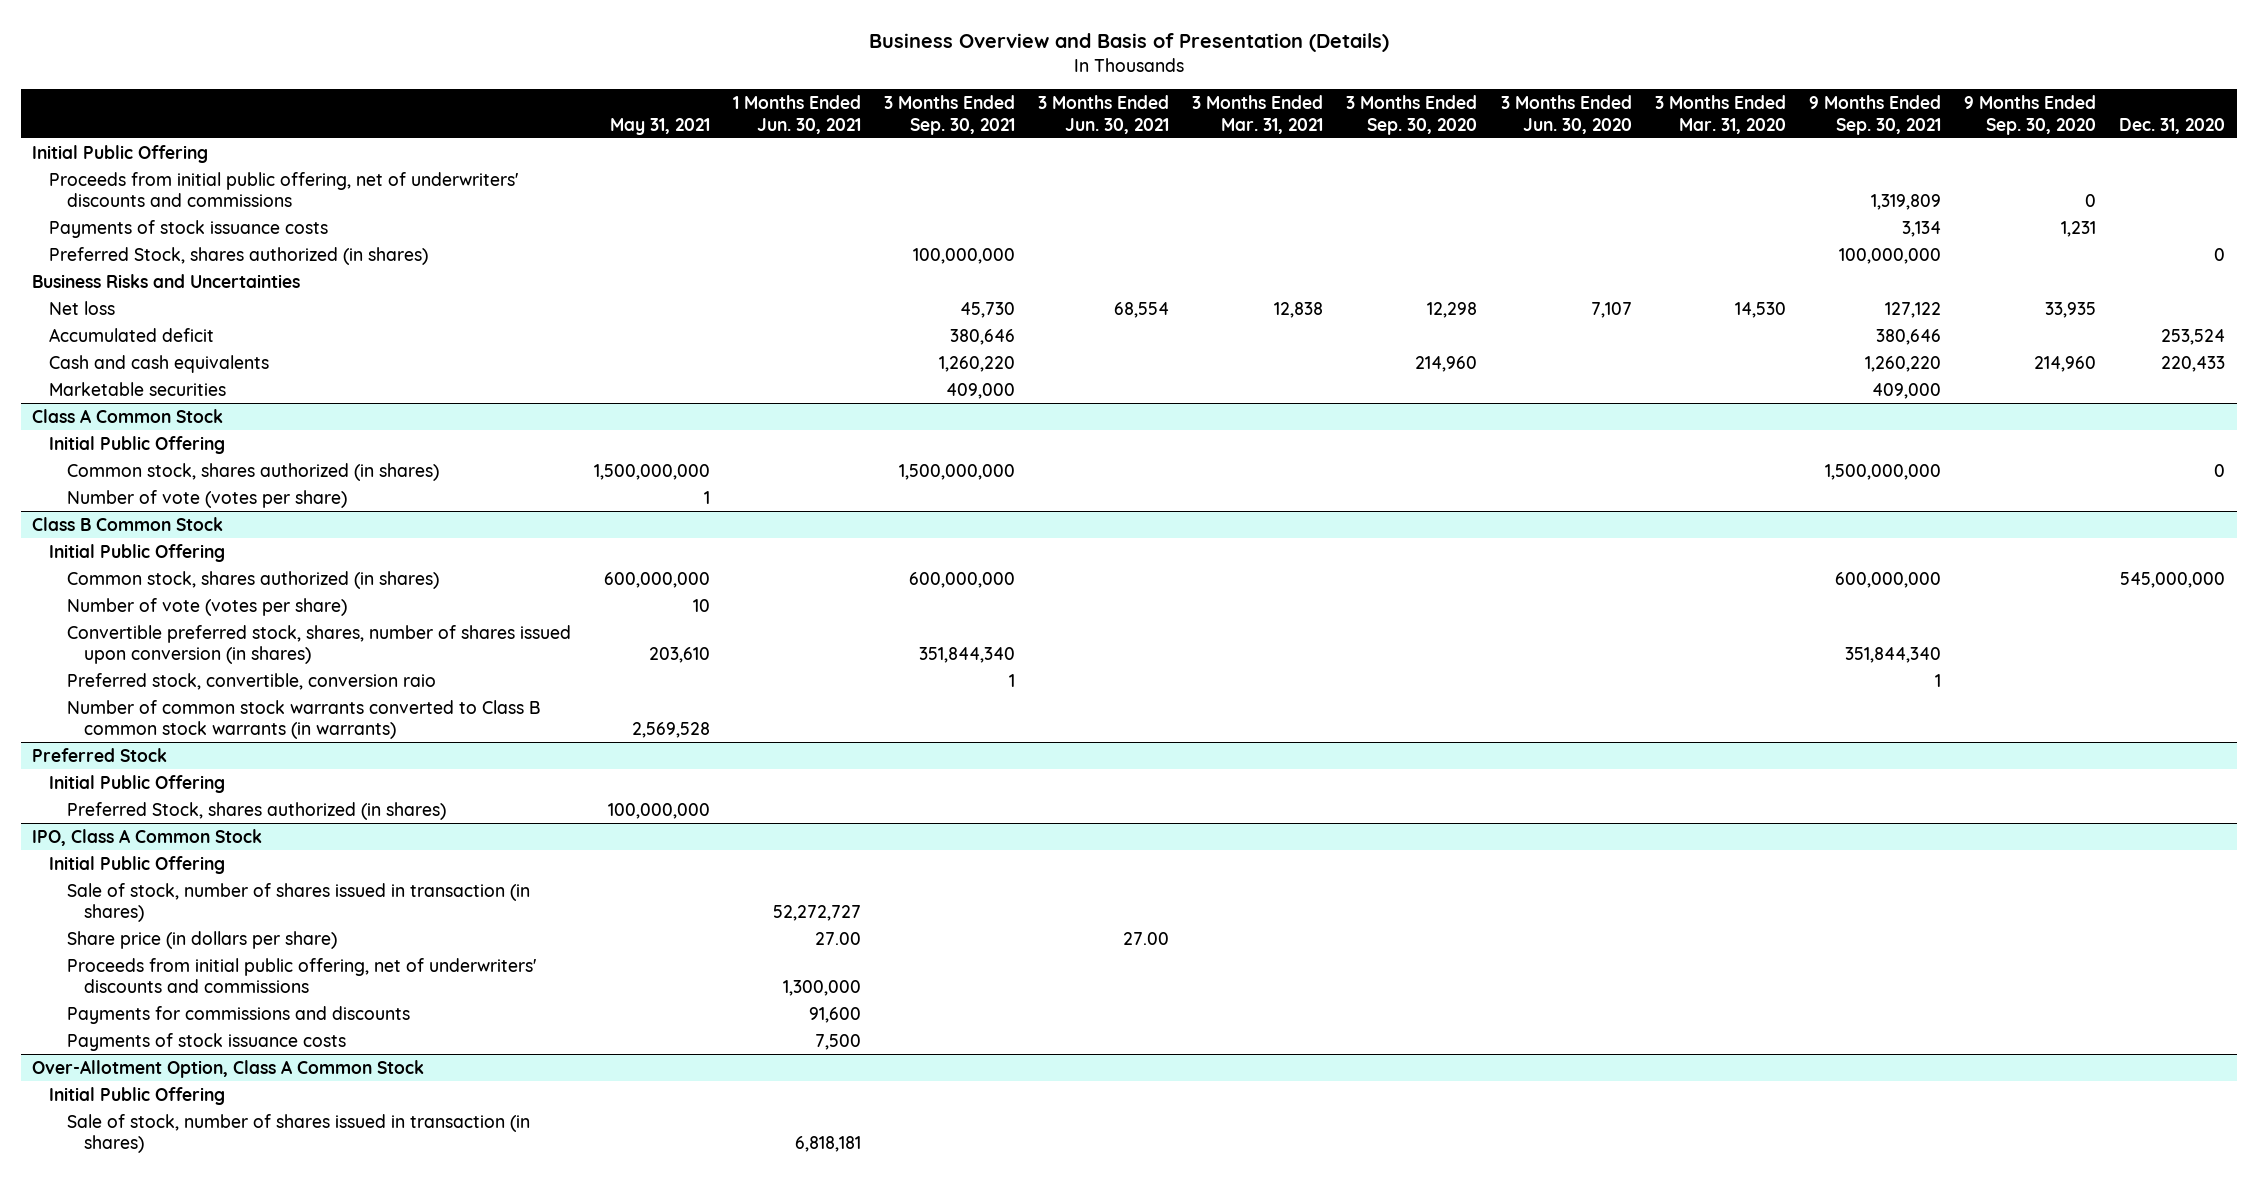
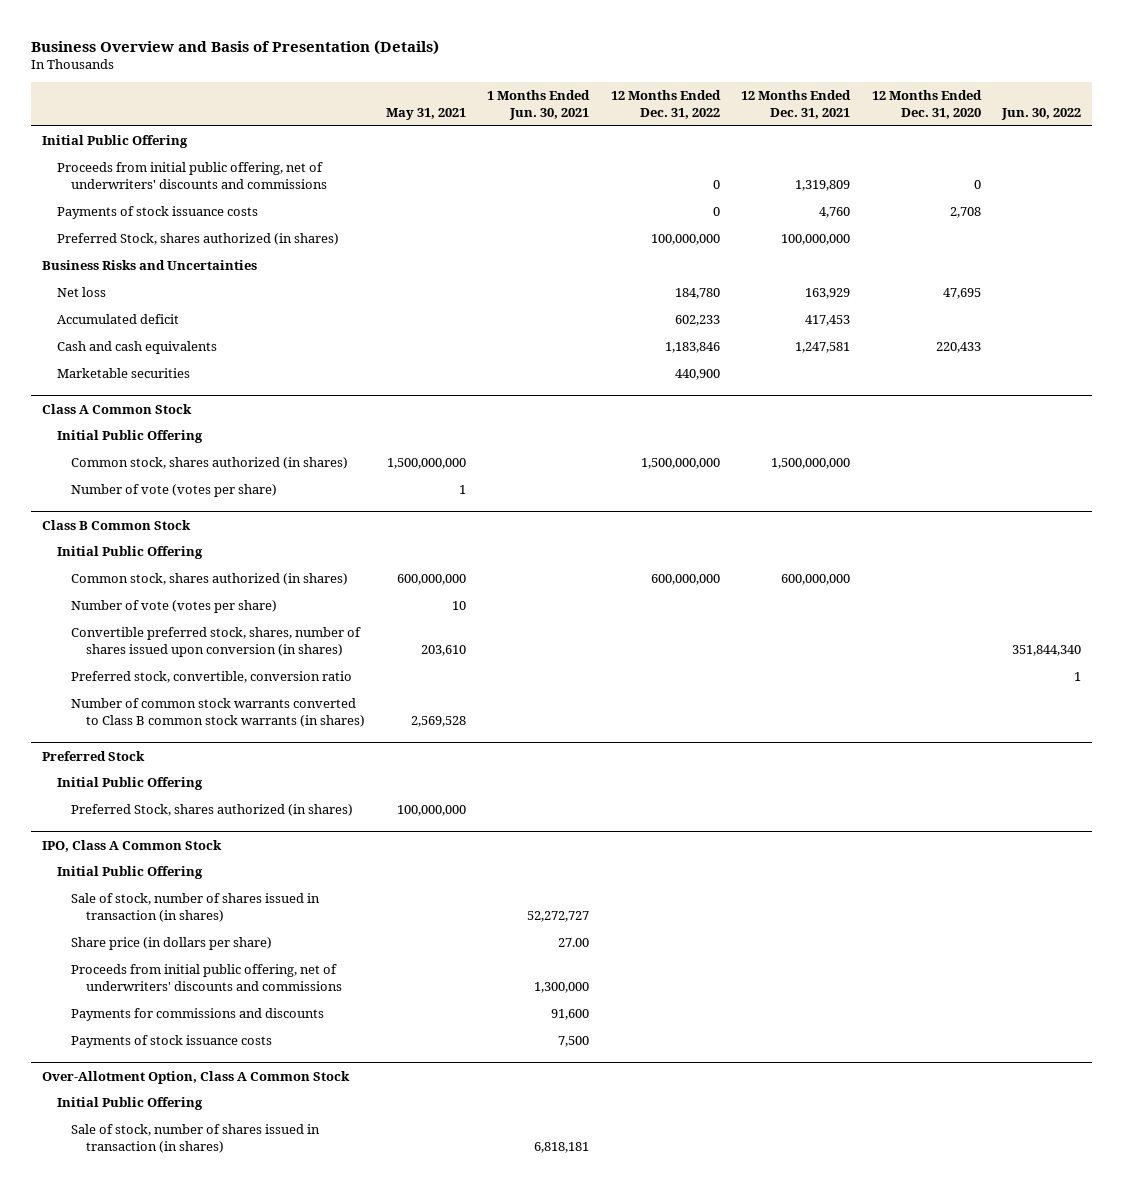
- | May 31, 2021 | 1 Months Ended Jun. 30, 2021 | 3 Months Ended Sep. 30, 2021 | 3 Months Ended Jun. 30, 2021 | 3 Months Ended Mar. 31, 2021 | 3 Months Ended Sep. 30, 2020 | 3 Months Ended Jun. 30, 2020 | 3 Months Ended Mar. 31, 2020 | 9 Months Ended Sep. 30, 2021 | 9 Months Ended Sep. 30, 2020 | Dec. 31, 2020
+ | May 31, 2021 | 1 Months Ended Jun. 30, 2021 | 12 Months Ended Dec. 31, 2022 | 12 Months Ended Dec. 31, 2021 | 12 Months Ended Dec. 31, 2020 | Jun. 30, 2022
@ Class B Common Stock
- Preferred stock, convertible, conversion raio | | | 1 | | | | | | 1 | |
- Number of common stock warrants converted to Class B common stock warrants (in warrants) | 2,569,528 | | | | | | | | | |
+ Preferred stock, convertible, conversion ratio | | | | | | 1
+ Number of common stock warrants converted to Class B common stock warrants (in shares) | 2,569,528 | | | | |

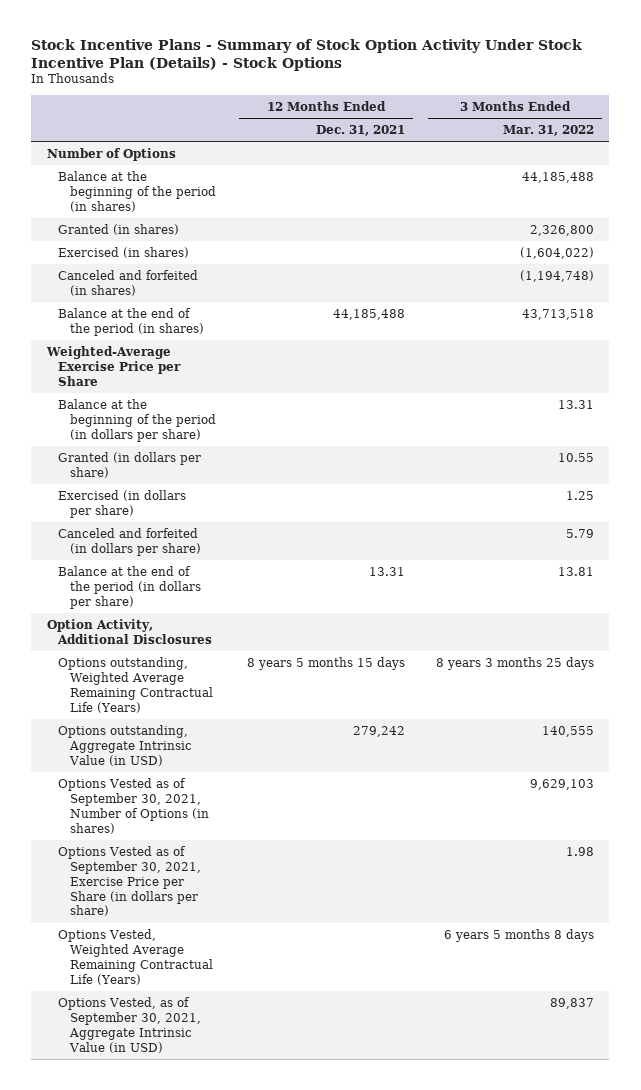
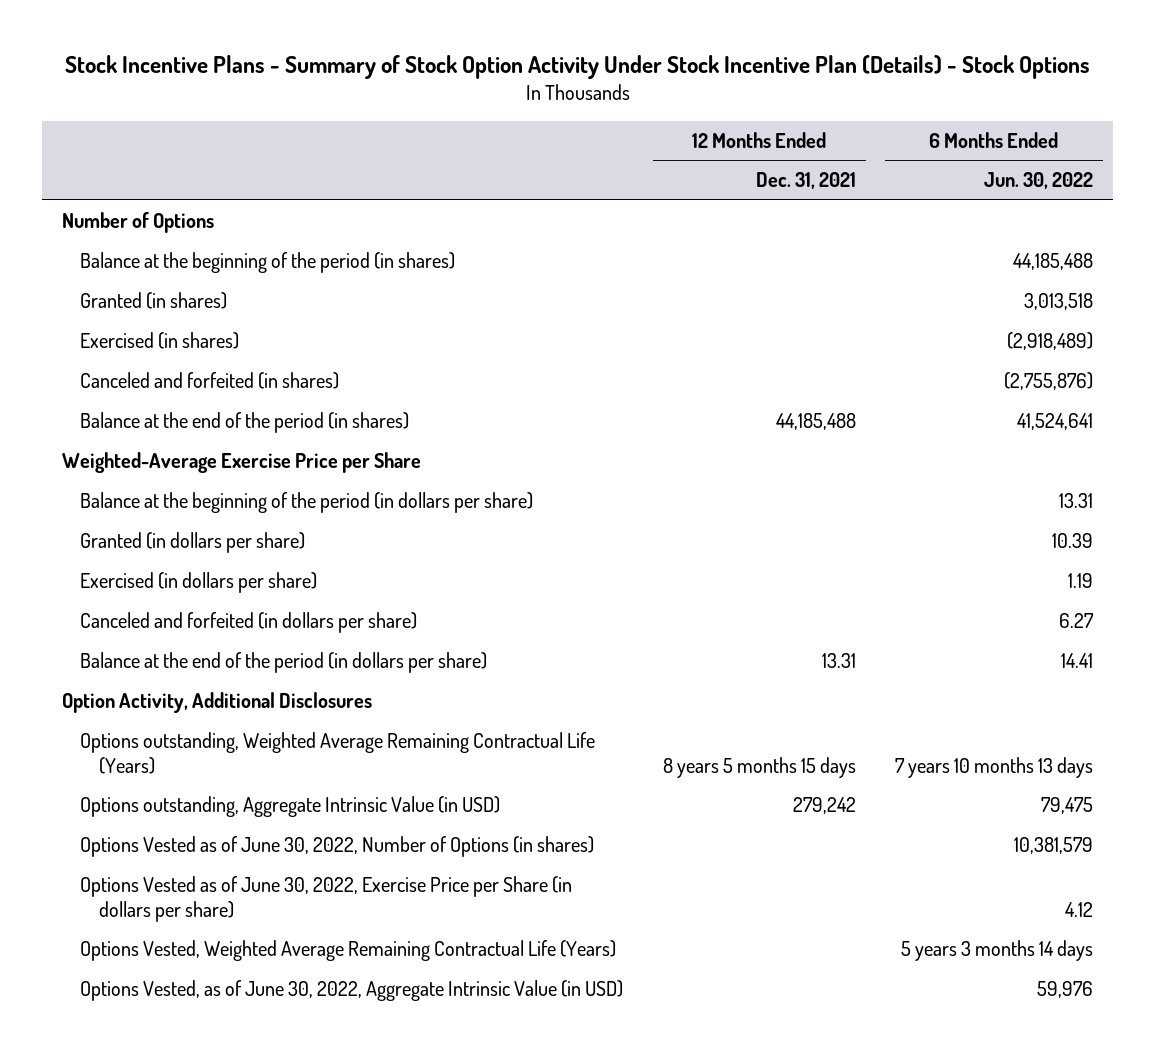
- | 12 Months Ended Dec. 31, 2021 | 3 Months Ended Mar. 31, 2022
+ | 12 Months Ended Dec. 31, 2021 | 6 Months Ended Jun. 30, 2022
- Options Vested as of September 30, 2021, Number of Options (in shares) | | 9,629,103
- Options Vested as of September 30, 2021, Exercise Price per Share (in dollars per share) | | 1.98
+ Options Vested as of June 30, 2022, Number of Options (in shares) | | 10,381,579
+ Options Vested as of June 30, 2022, Exercise Price per Share (in dollars per share) | | 4.12
- Options Vested, as of September 30, 2021, Aggregate Intrinsic Value (in USD) | | 89,837
+ Options Vested, as of June 30, 2022, Aggregate Intrinsic Value (in USD) | | 59,976

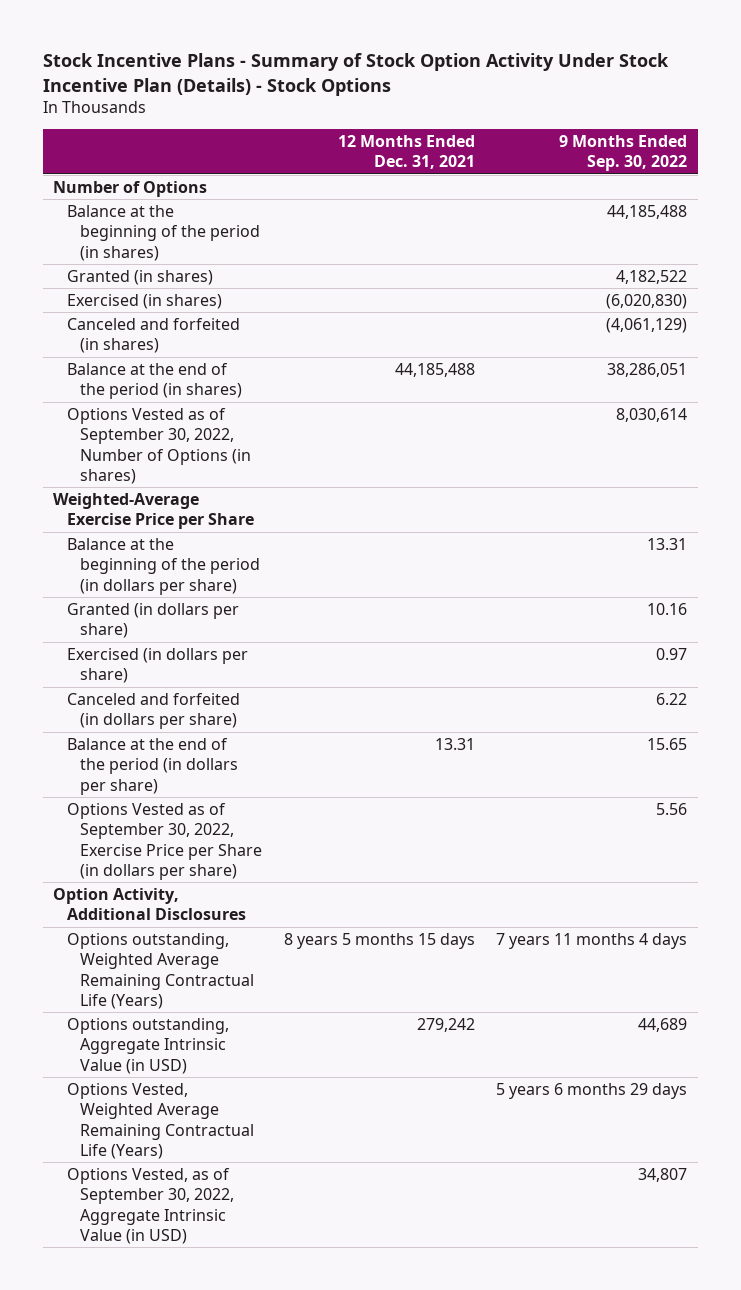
- | 12 Months Ended Dec. 31, 2021 | 6 Months Ended Jun. 30, 2022
+ | 12 Months Ended Dec. 31, 2021 | 9 Months Ended Sep. 30, 2022
+ Options Vested as of September 30, 2022, Number of Options (in shares) | | 8,030,614
+ Options Vested as of September 30, 2022, Exercise Price per Share (in dollars per share) | | 5.56
- Options Vested as of June 30, 2022, Number of Options (in shares) | | 10,381,579
- Options Vested as of June 30, 2022, Exercise Price per Share (in dollars per share) | | 4.12
- Options Vested, as of June 30, 2022, Aggregate Intrinsic Value (in USD) | | 59,976
+ Options Vested, as of September 30, 2022, Aggregate Intrinsic Value (in USD) | | 34,807

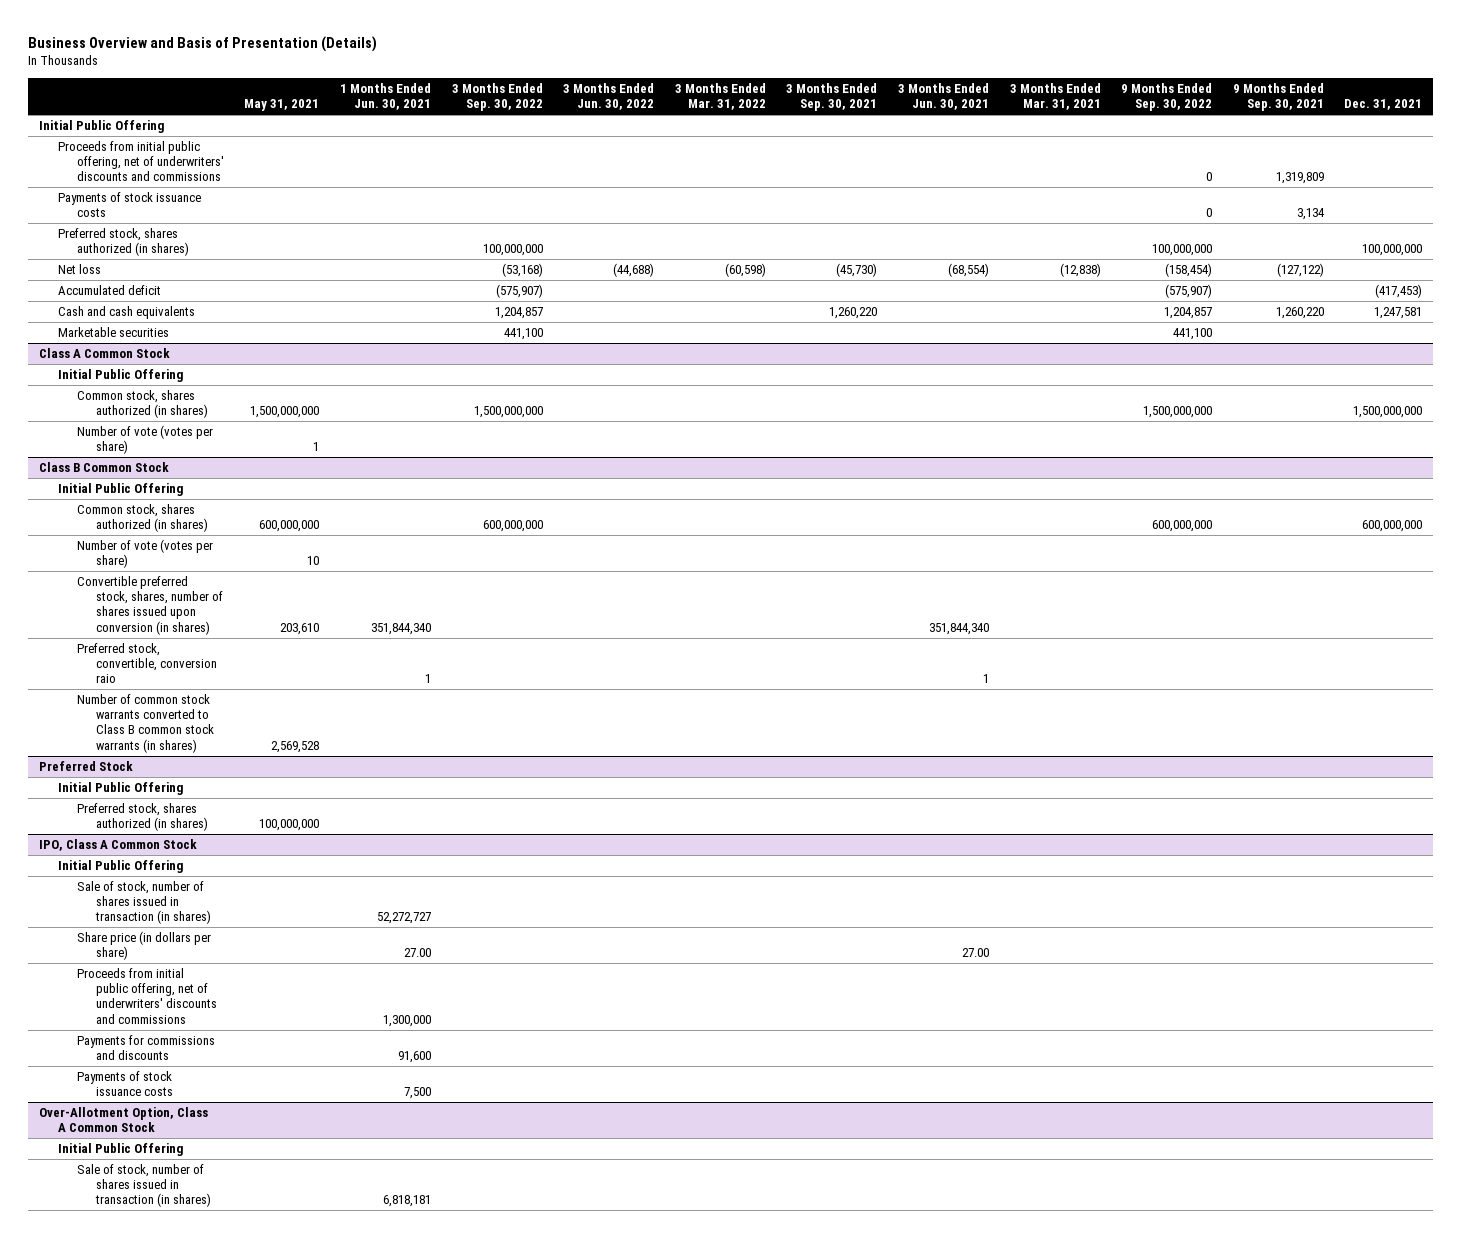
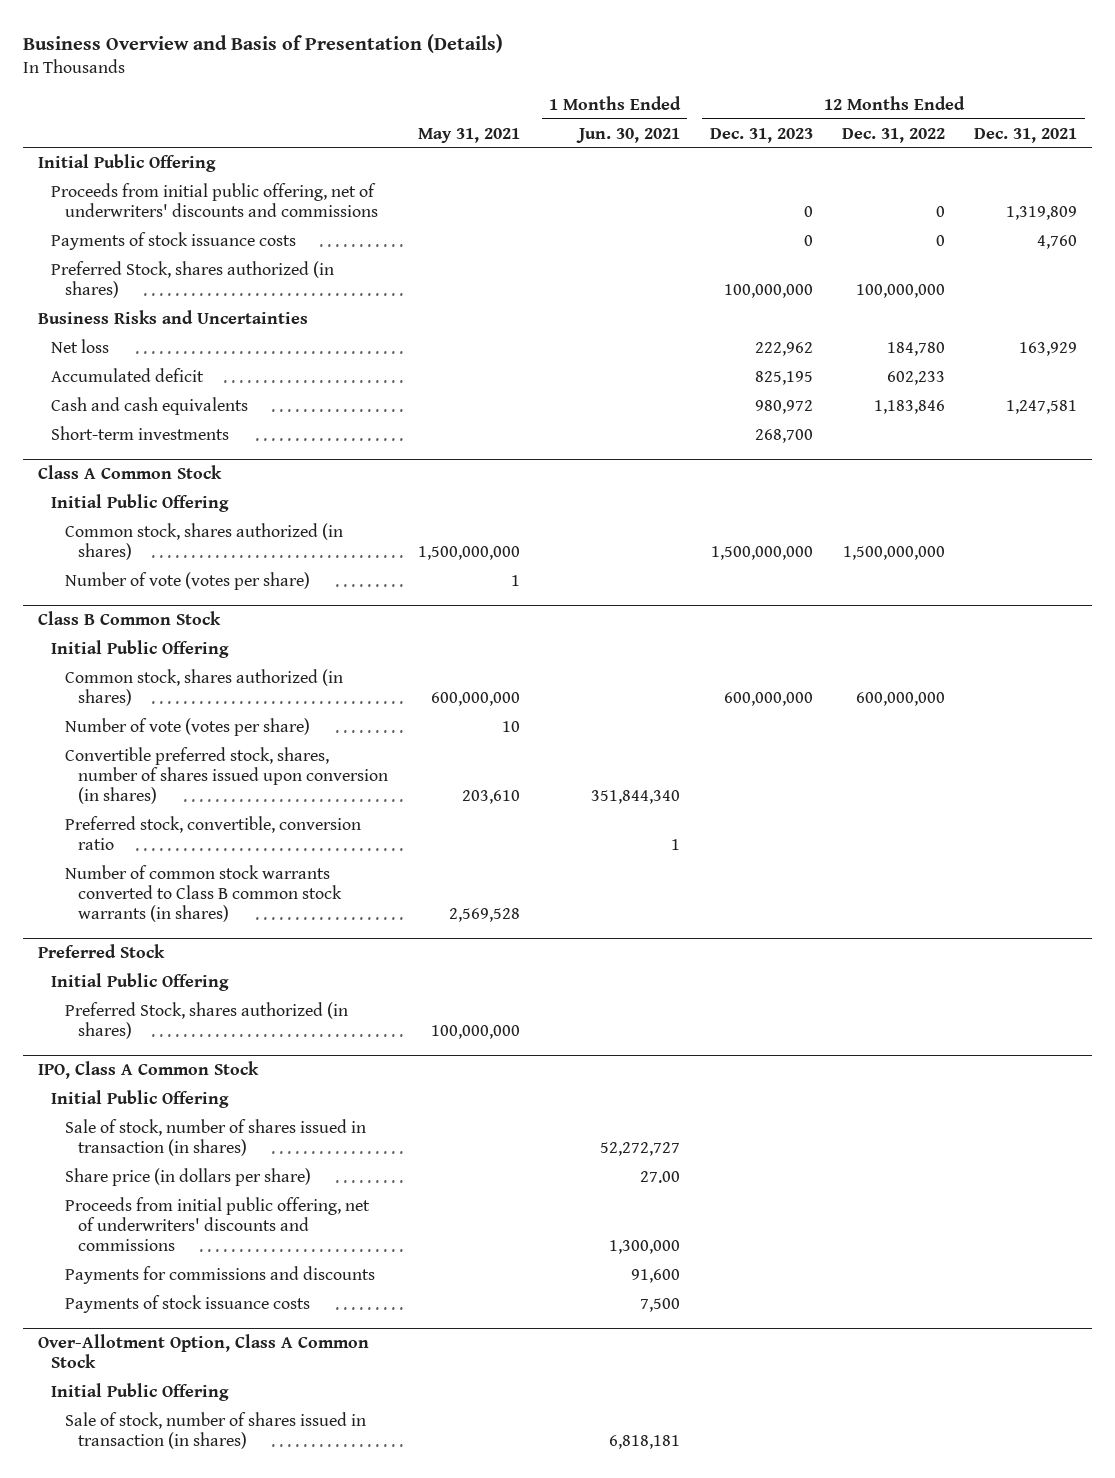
- | May 31, 2021 | 1 Months Ended Jun. 30, 2021 | 3 Months Ended Sep. 30, 2022 | 3 Months Ended Jun. 30, 2022 | 3 Months Ended Mar. 31, 2022 | 3 Months Ended Sep. 30, 2021 | 3 Months Ended Jun. 30, 2021 | 3 Months Ended Mar. 31, 2021 | 9 Months Ended Sep. 30, 2022 | 9 Months Ended Sep. 30, 2021 | Dec. 31, 2021
+ | May 31, 2021 | 1 Months Ended Jun. 30, 2021 | 12 Months Ended Dec. 31, 2023 | 12 Months Ended Dec. 31, 2022 | 12 Months Ended Dec. 31, 2021
- Preferred stock, shares authorized (in shares) | | | 100,000,000 | | | | | | 100,000,000 | | 100,000,000
+ Preferred Stock, shares authorized (in shares) | | | 100,000,000 | 100,000,000 |
+ Business Risks and Uncertainties
- Marketable securities | | | 441,100 | | | | | | 441,100 | |
+ Short-term investments | | | 268,700 | |
@ Class B Common Stock
- Preferred stock, convertible, conversion raio | | 1 | | | | | 1 | | | |
+ Preferred stock, convertible, conversion ratio | | 1 | | |
@ Preferred Stock
- Preferred stock, shares authorized (in shares) | 100,000,000 | | | | | | | | | |
+ Preferred Stock, shares authorized (in shares) | 100,000,000 | | | |

